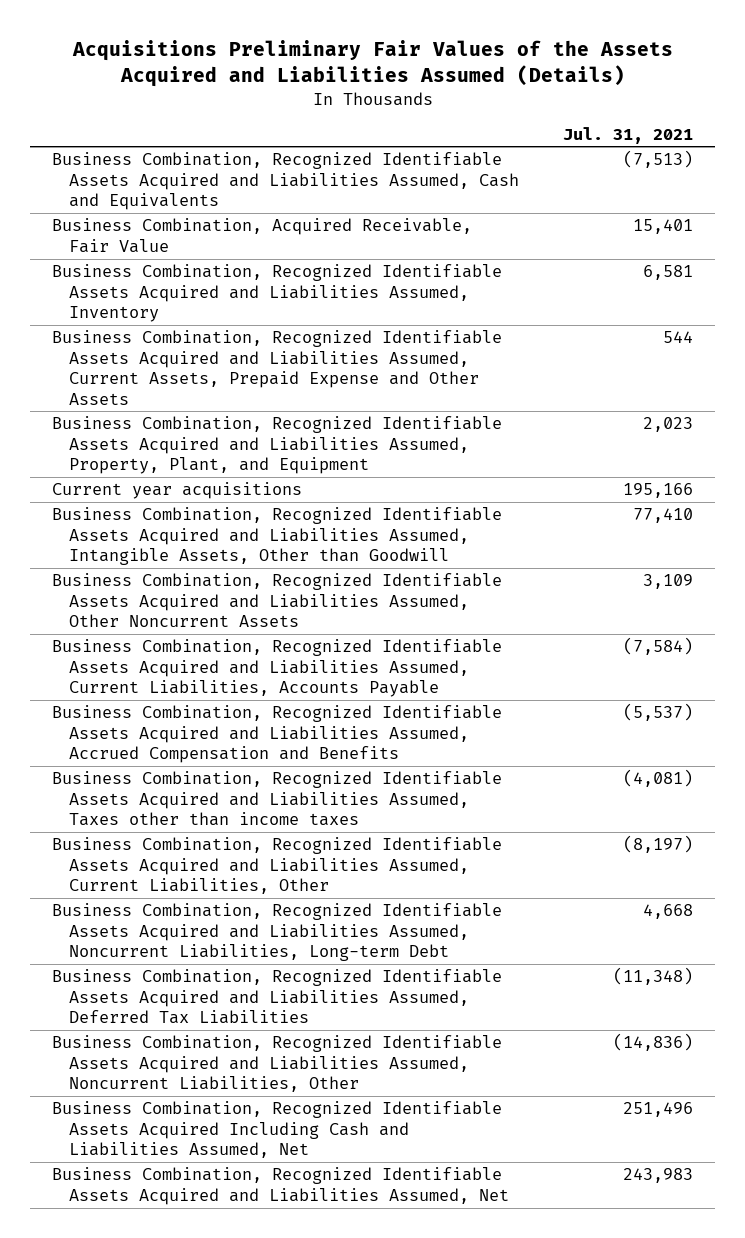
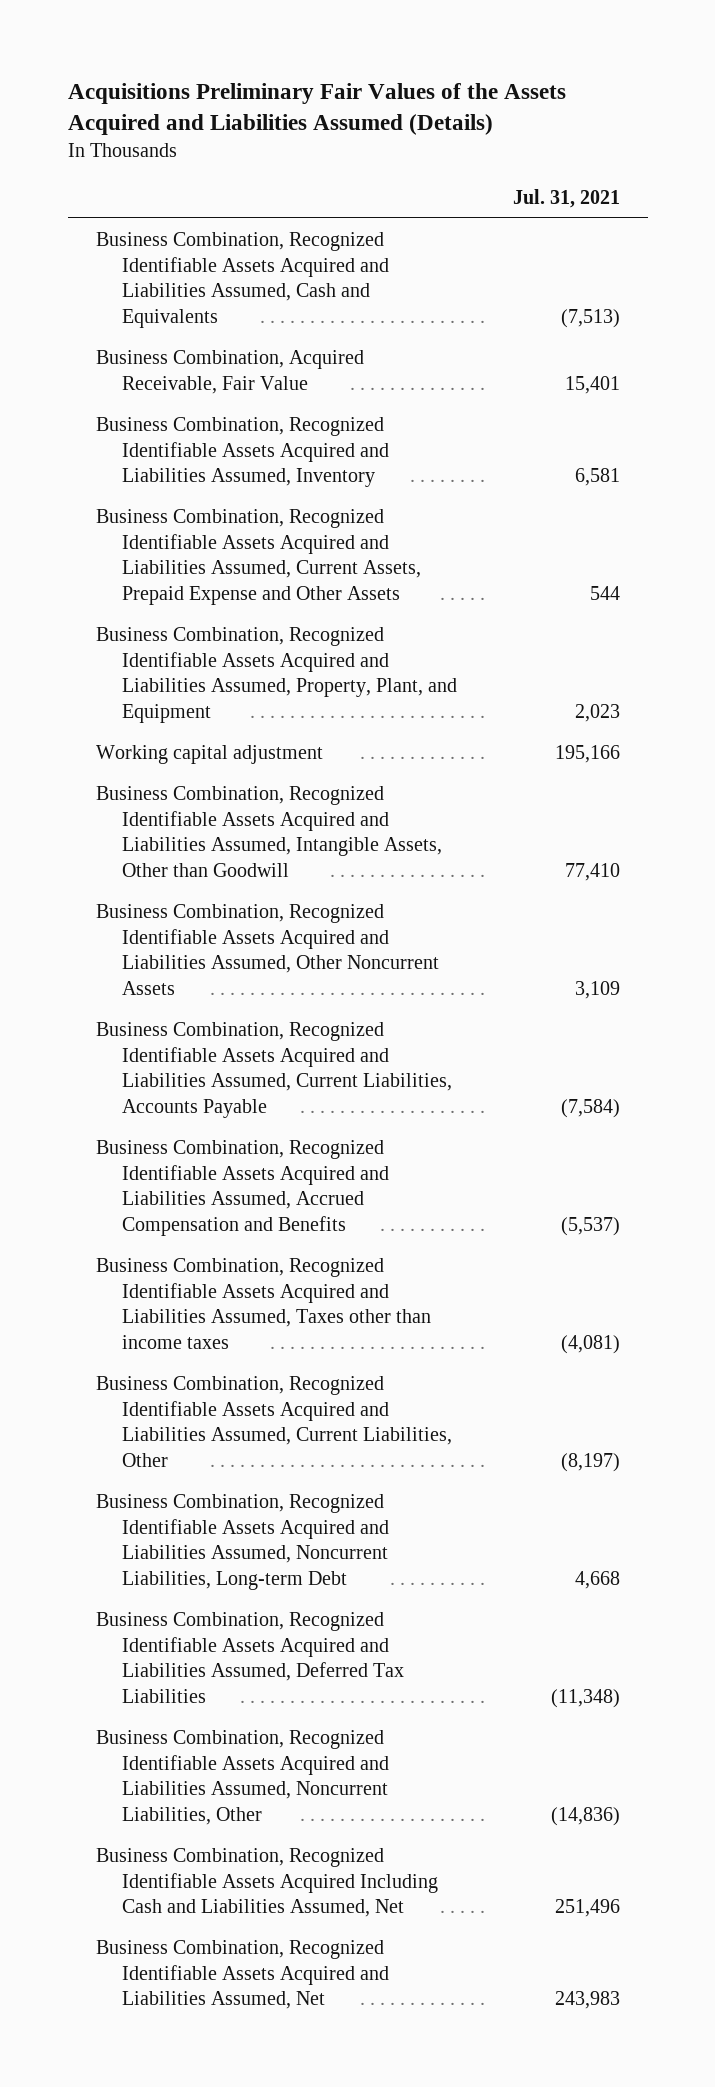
- Current year acquisitions | 195,166
+ Working capital adjustment | 195,166

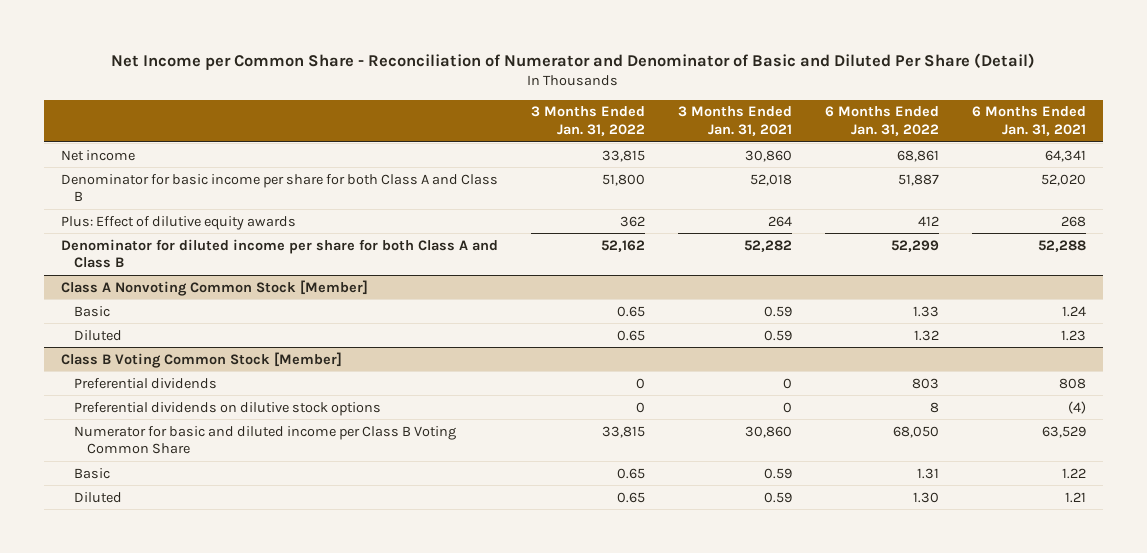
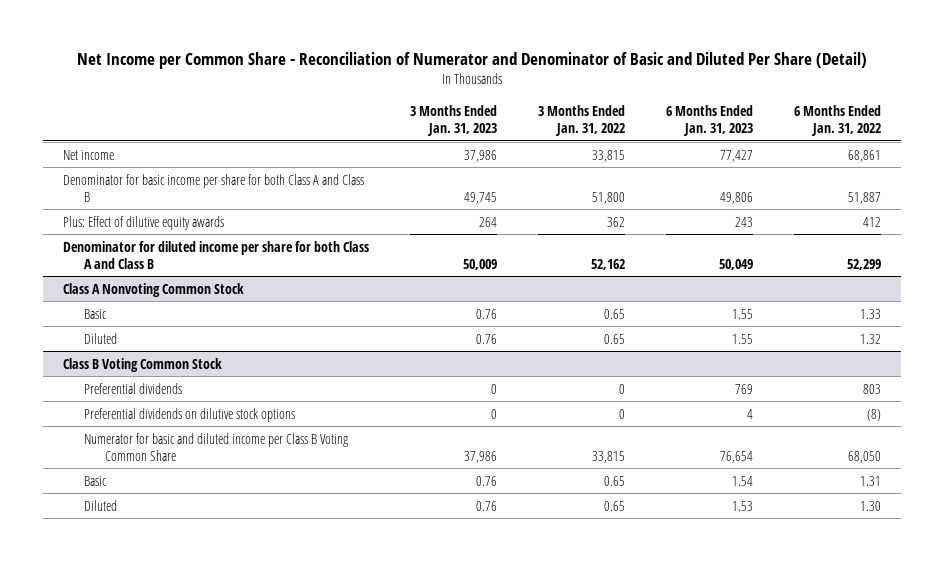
- | 3 Months Ended Jan. 31, 2022 | 3 Months Ended Jan. 31, 2021 | 6 Months Ended Jan. 31, 2022 | 6 Months Ended Jan. 31, 2021
+ | 3 Months Ended Jan. 31, 2023 | 3 Months Ended Jan. 31, 2022 | 6 Months Ended Jan. 31, 2023 | 6 Months Ended Jan. 31, 2022
- Class A Nonvoting Common Stock [Member]
+ Class A Nonvoting Common Stock
- Class B Voting Common Stock [Member]
+ Class B Voting Common Stock
- Preferential dividends on dilutive stock options | 0 | 0 | 8 | (4)
+ Preferential dividends on dilutive stock options | 0 | 0 | 4 | (8)

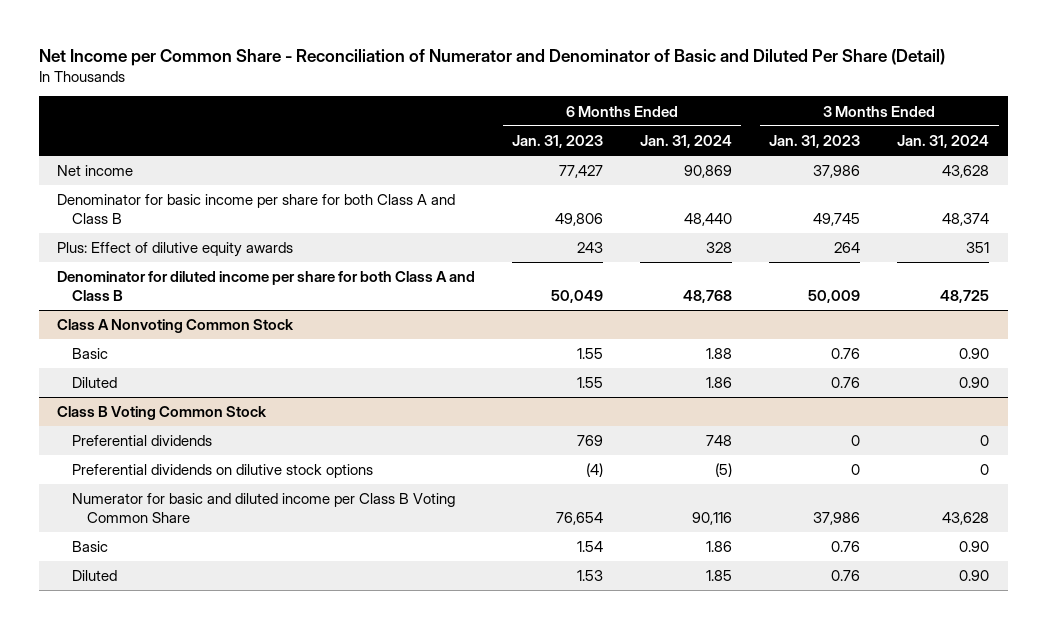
- | 3 Months Ended Jan. 31, 2023 | 3 Months Ended Jan. 31, 2022 | 6 Months Ended Jan. 31, 2023 | 6 Months Ended Jan. 31, 2022
+ | 6 Months Ended Jan. 31, 2023 | 6 Months Ended Jan. 31, 2024 | 3 Months Ended Jan. 31, 2023 | 3 Months Ended Jan. 31, 2024
@ Class B Voting Common Stock
- Preferential dividends on dilutive stock options | 0 | 0 | 4 | (8)
+ Preferential dividends on dilutive stock options | (4) | (5) | 0 | 0

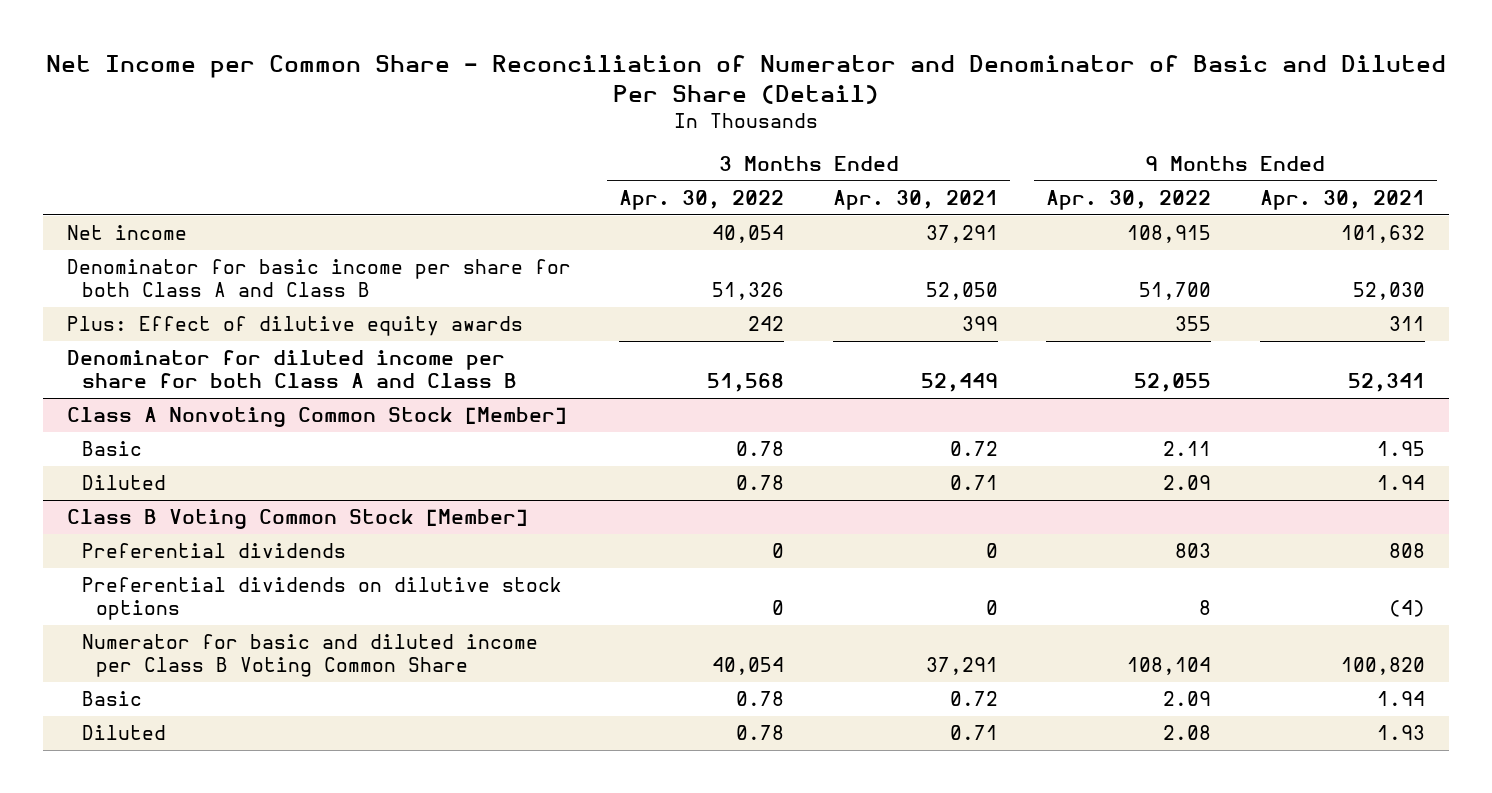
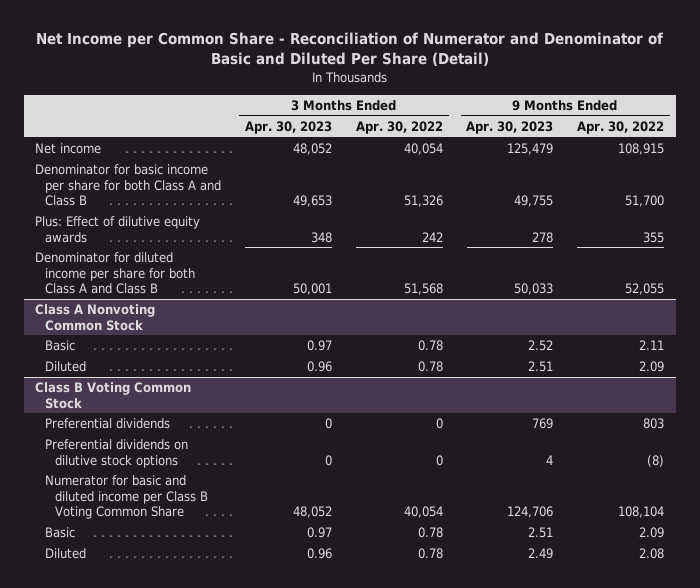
- | 3 Months Ended Apr. 30, 2022 | 3 Months Ended Apr. 30, 2021 | 9 Months Ended Apr. 30, 2022 | 9 Months Ended Apr. 30, 2021
+ | 3 Months Ended Apr. 30, 2023 | 3 Months Ended Apr. 30, 2022 | 9 Months Ended Apr. 30, 2023 | 9 Months Ended Apr. 30, 2022
- Class A Nonvoting Common Stock [Member]
+ Class A Nonvoting Common Stock
- Class B Voting Common Stock [Member]
+ Class B Voting Common Stock
- Preferential dividends on dilutive stock options | 0 | 0 | 8 | (4)
+ Preferential dividends on dilutive stock options | 0 | 0 | 4 | (8)

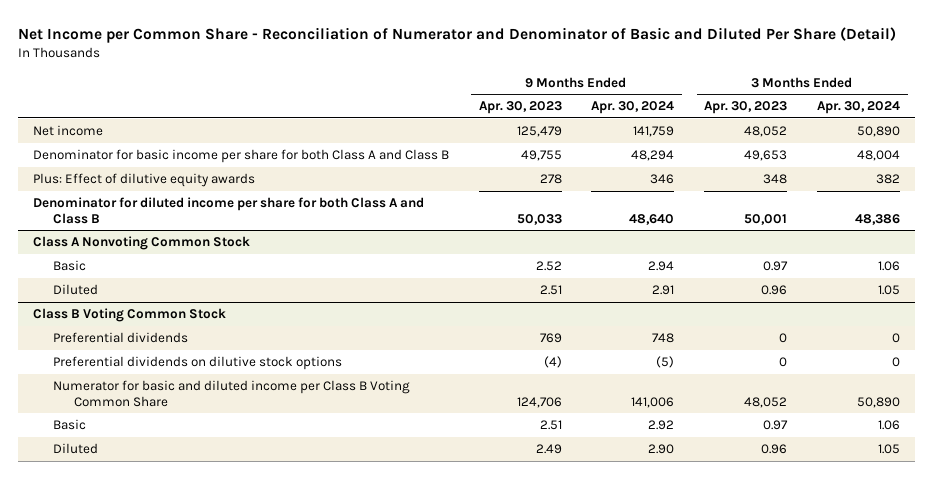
- | 3 Months Ended Apr. 30, 2023 | 3 Months Ended Apr. 30, 2022 | 9 Months Ended Apr. 30, 2023 | 9 Months Ended Apr. 30, 2022
+ | 9 Months Ended Apr. 30, 2023 | 9 Months Ended Apr. 30, 2024 | 3 Months Ended Apr. 30, 2023 | 3 Months Ended Apr. 30, 2024
@ Class B Voting Common Stock
- Preferential dividends on dilutive stock options | 0 | 0 | 4 | (8)
+ Preferential dividends on dilutive stock options | (4) | (5) | 0 | 0

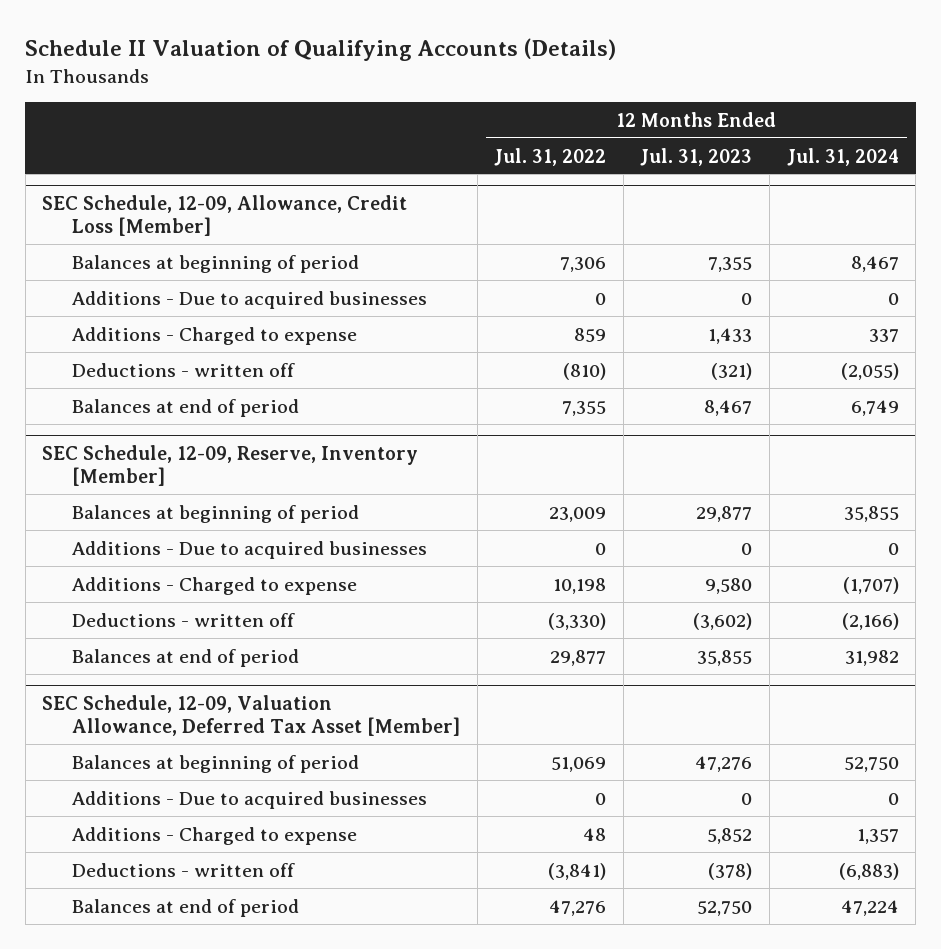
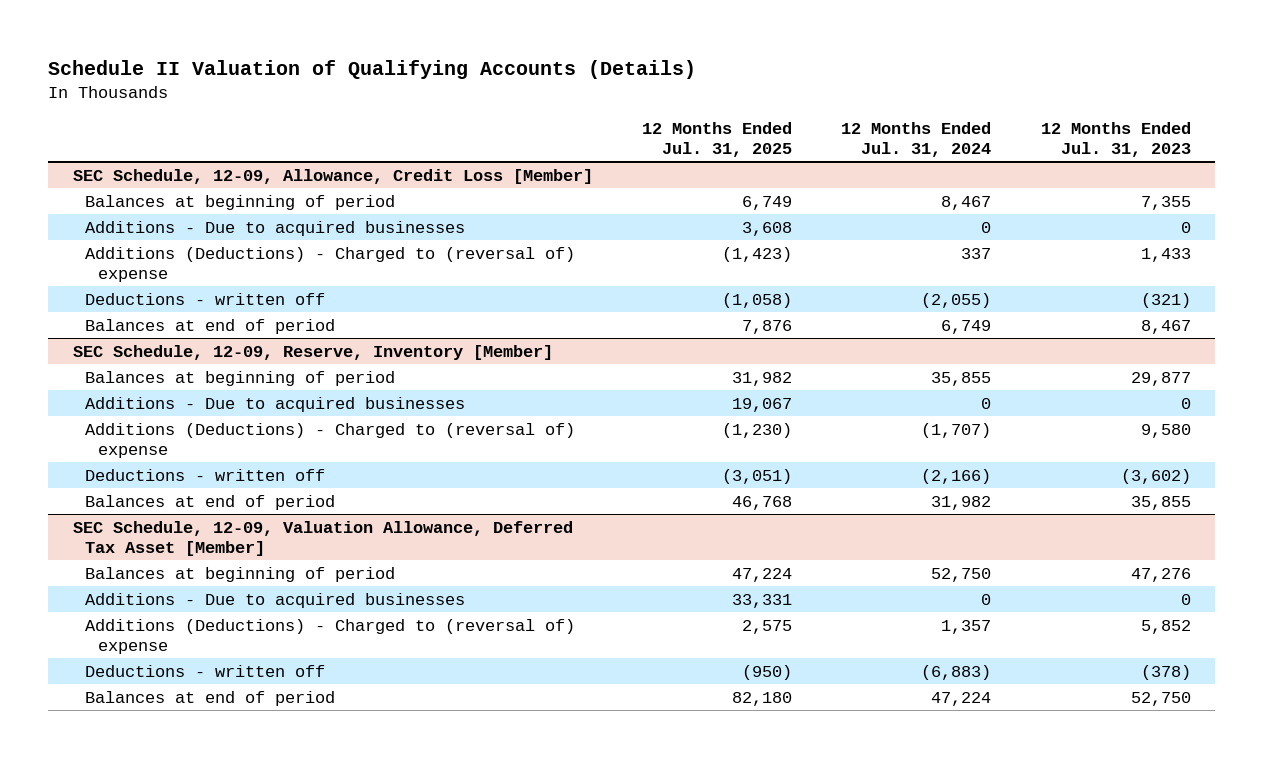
- | 12 Months Ended Jul. 31, 2022 | 12 Months Ended Jul. 31, 2023 | 12 Months Ended Jul. 31, 2024
+ | 12 Months Ended Jul. 31, 2025 | 12 Months Ended Jul. 31, 2024 | 12 Months Ended Jul. 31, 2023
@ SEC Schedule, 12-09, Allowance, Credit Loss [Member]
- Additions - Charged to expense | 859 | 1,433 | 337
+ Additions (Deductions) - Charged to (reversal of) expense | (1,423) | 337 | 1,433
@ SEC Schedule, 12-09, Reserve, Inventory [Member]
- Additions - Charged to expense | 10,198 | 9,580 | (1,707)
+ Additions (Deductions) - Charged to (reversal of) expense | (1,230) | (1,707) | 9,580
@ SEC Schedule, 12-09, Valuation Allowance, Deferred Tax Asset [Member]
- Additions - Charged to expense | 48 | 5,852 | 1,357
+ Additions (Deductions) - Charged to (reversal of) expense | 2,575 | 1,357 | 5,852

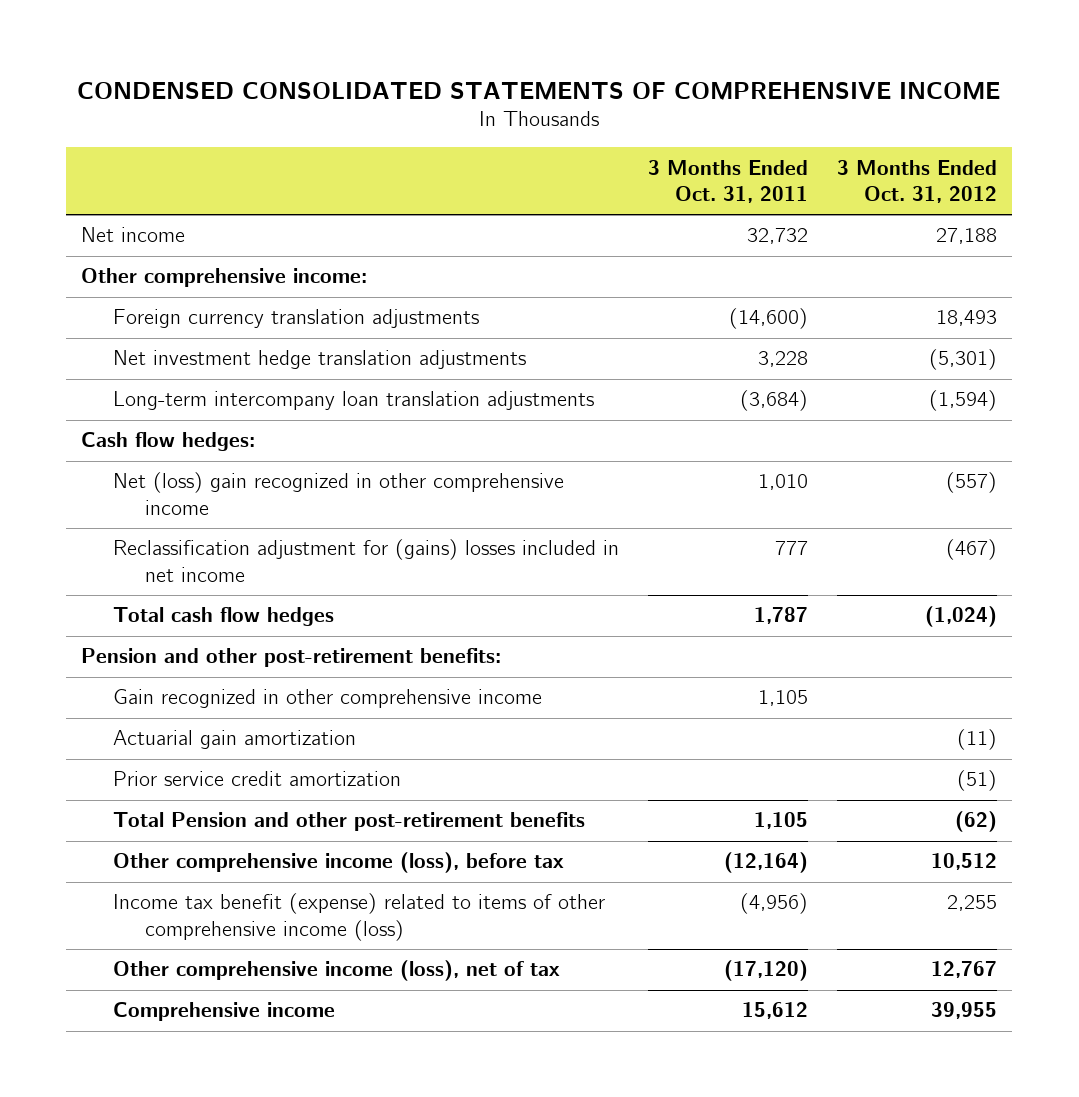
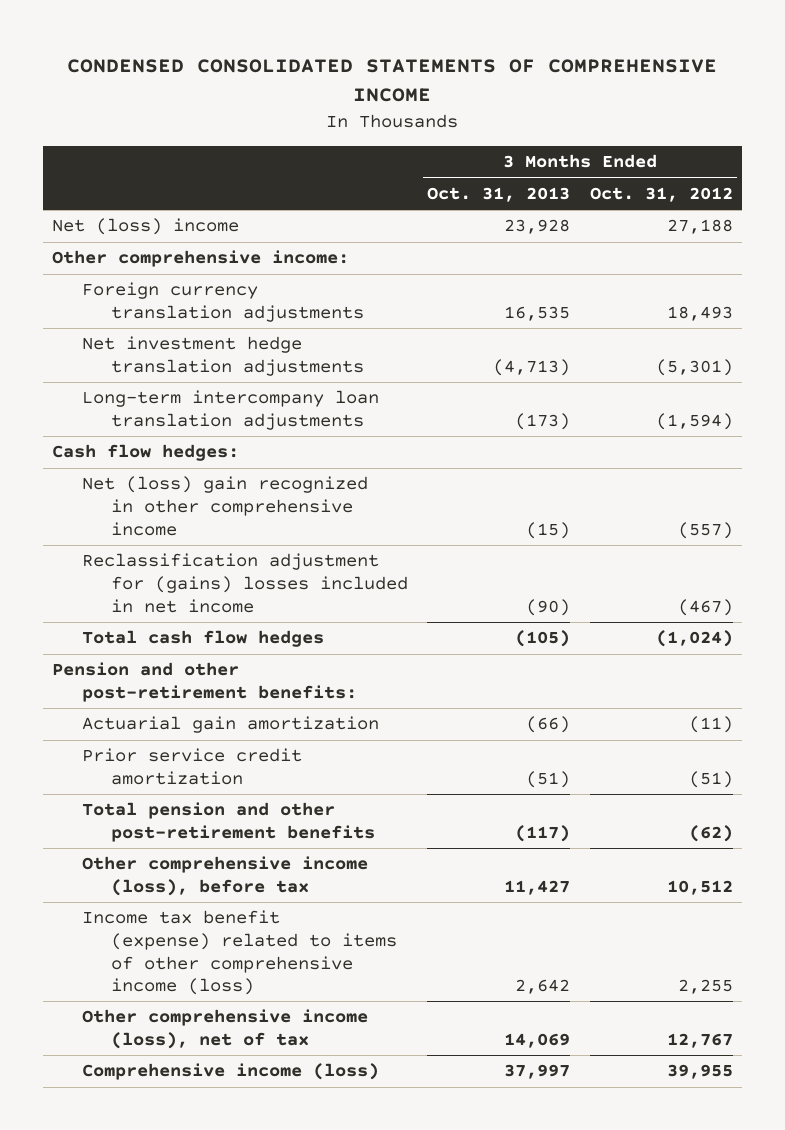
- | 3 Months Ended Oct. 31, 2011 | 3 Months Ended Oct. 31, 2012
+ | 3 Months Ended Oct. 31, 2013 | 3 Months Ended Oct. 31, 2012
- Net income | 32,732 | 27,188
+ Net (loss) income | 23,928 | 27,188
- Gain recognized in other comprehensive income | 1,105 |
- Total Pension and other post-retirement benefits | 1,105 | (62)
+ Total pension and other post-retirement benefits | (117) | (62)
- Comprehensive income | 15,612 | 39,955
+ Comprehensive income (loss) | 37,997 | 39,955

